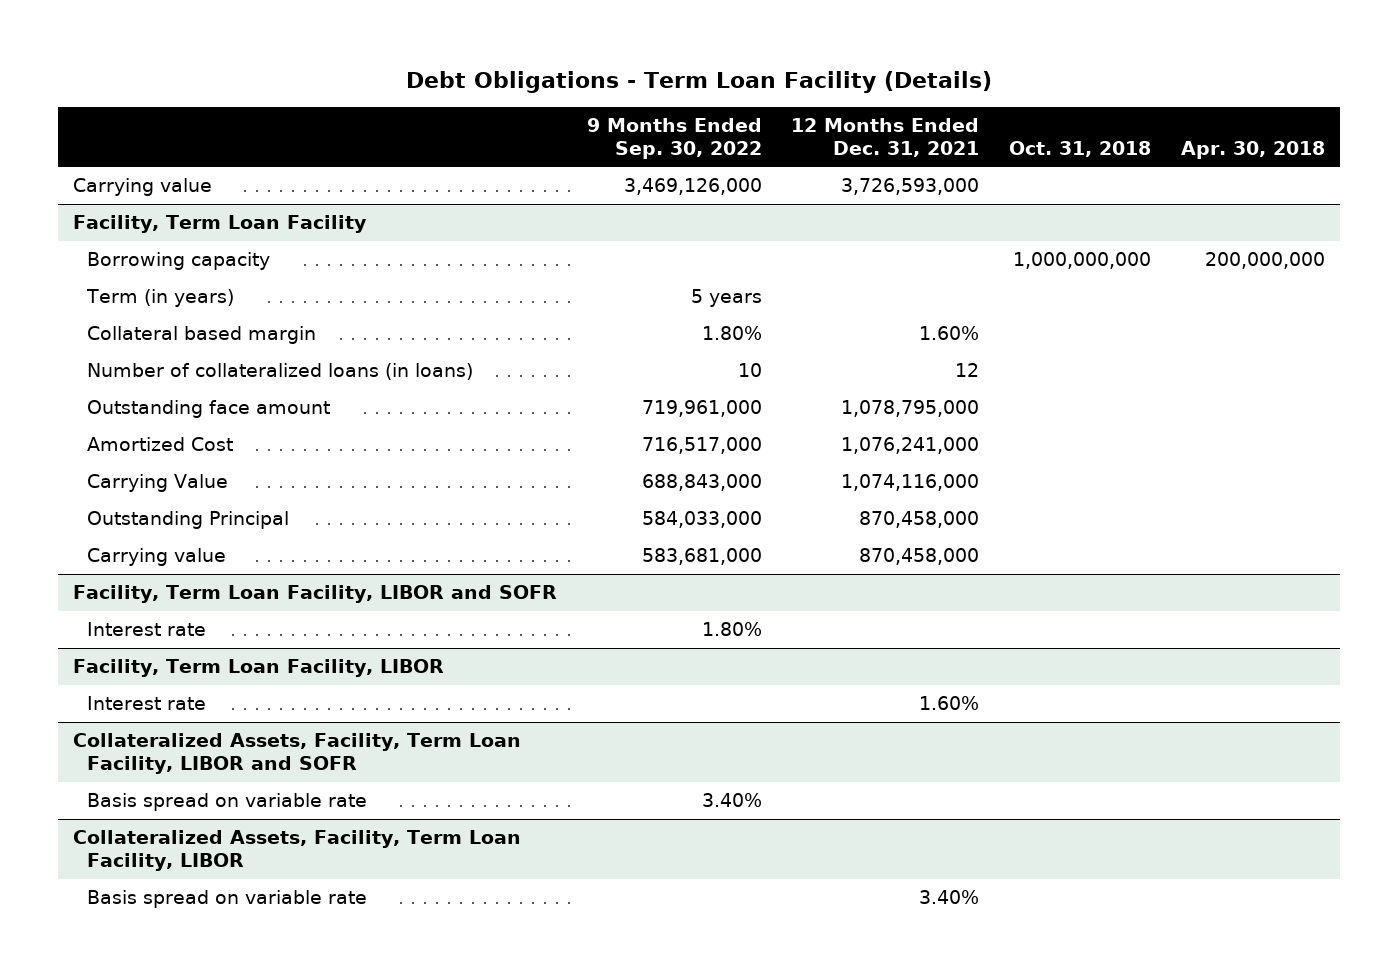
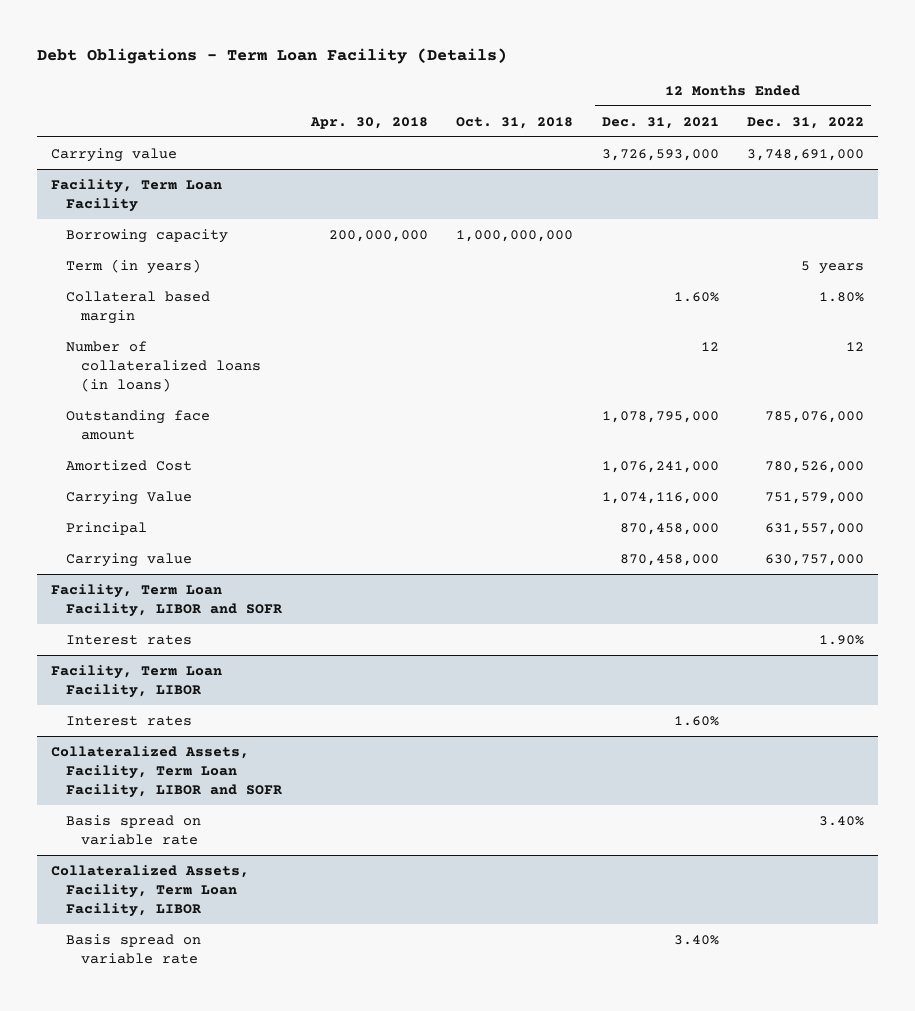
- | 9 Months Ended Sep. 30, 2022 | 12 Months Ended Dec. 31, 2021 | Oct. 31, 2018 | Apr. 30, 2018
+ | Apr. 30, 2018 | Oct. 31, 2018 | 12 Months Ended Dec. 31, 2021 | 12 Months Ended Dec. 31, 2022
@ Facility, Term Loan Facility
- Outstanding Principal | 584,033,000 | 870,458,000 | |
+ Principal | | | 870,458,000 | 631,557,000
@ Facility, Term Loan Facility, LIBOR and SOFR
- Interest rate | 1.80% | | |
+ Interest rates | | | | 1.90%
@ Facility, Term Loan Facility, LIBOR
- Interest rate | | 1.60% | |
+ Interest rates | | | 1.60% |

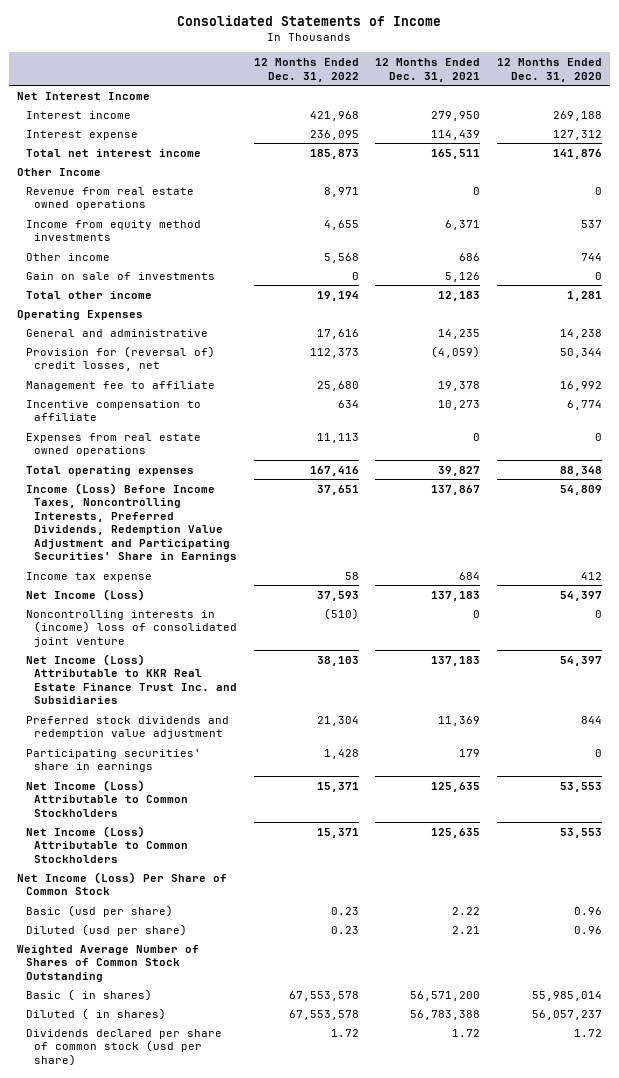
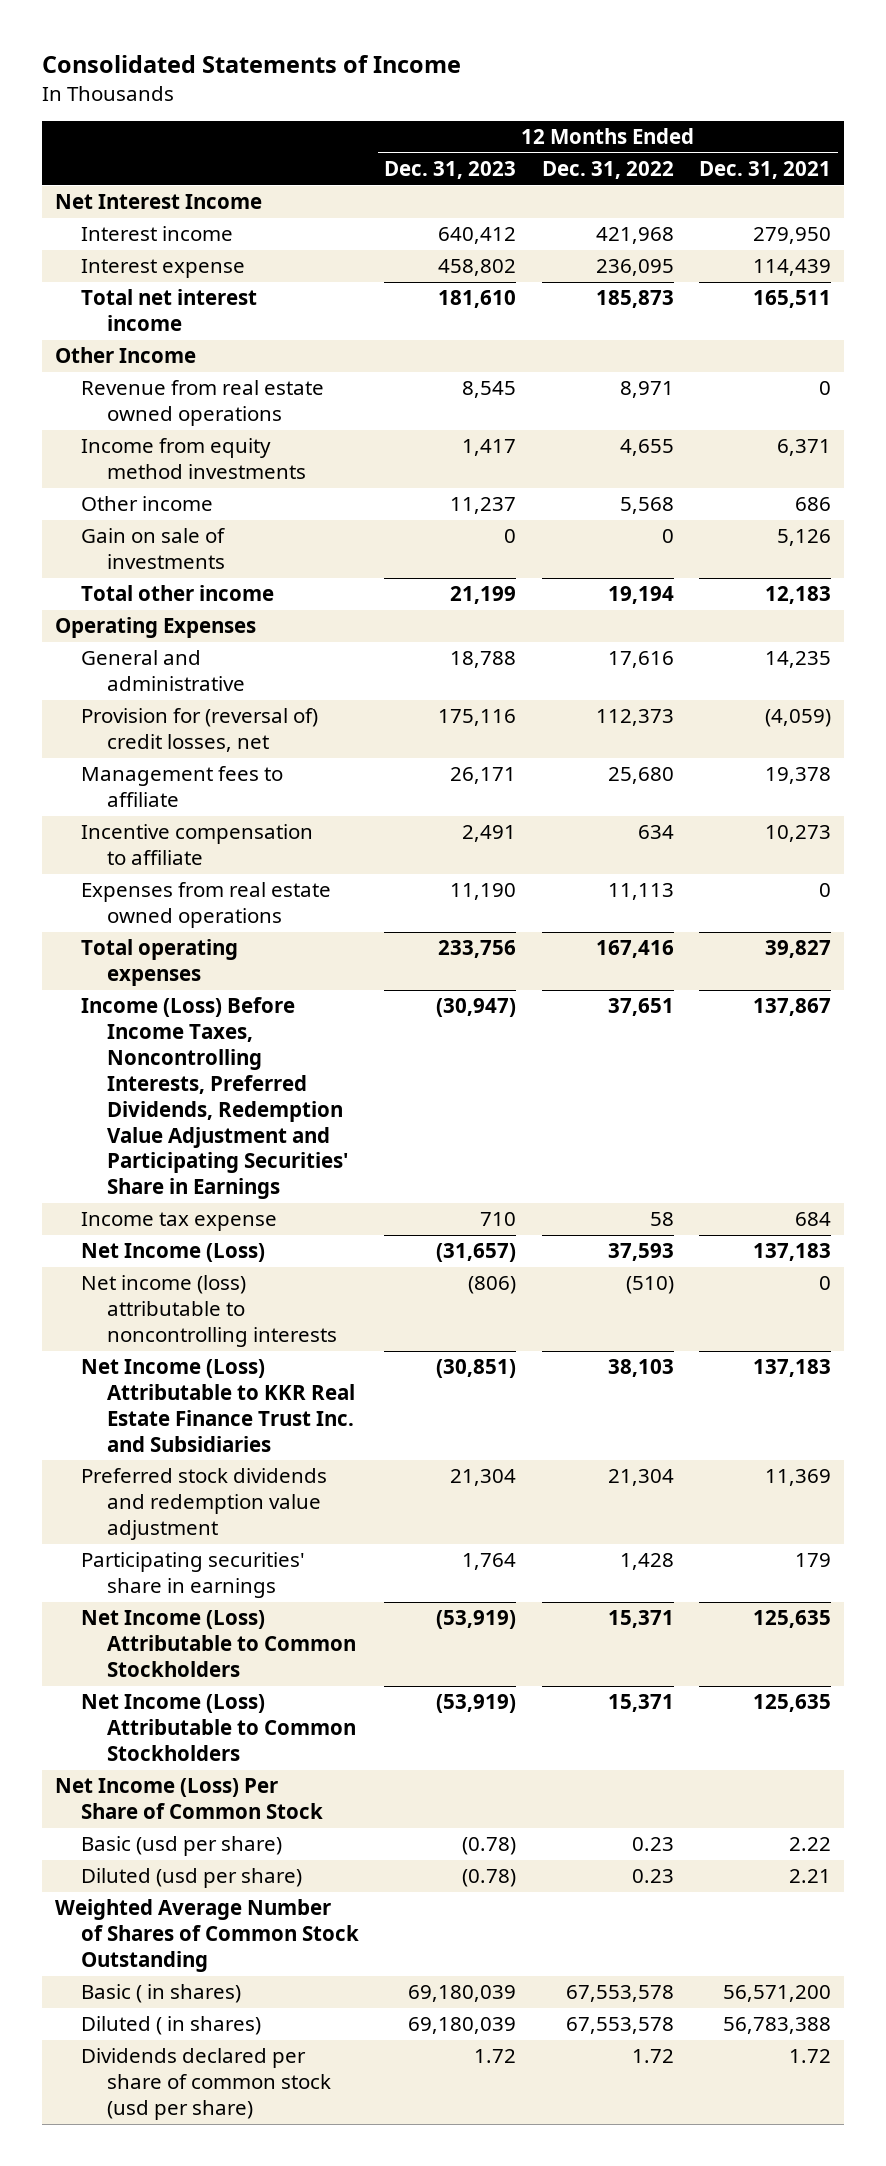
- | 12 Months Ended Dec. 31, 2022 | 12 Months Ended Dec. 31, 2021 | 12 Months Ended Dec. 31, 2020
+ | 12 Months Ended Dec. 31, 2023 | 12 Months Ended Dec. 31, 2022 | 12 Months Ended Dec. 31, 2021
- Management fee to affiliate | 25,680 | 19,378 | 16,992
+ Management fees to affiliate | 26,171 | 25,680 | 19,378
- Noncontrolling interests in (income) loss of consolidated joint venture | (510) | 0 | 0
+ Net income (loss) attributable to noncontrolling interests | (806) | (510) | 0

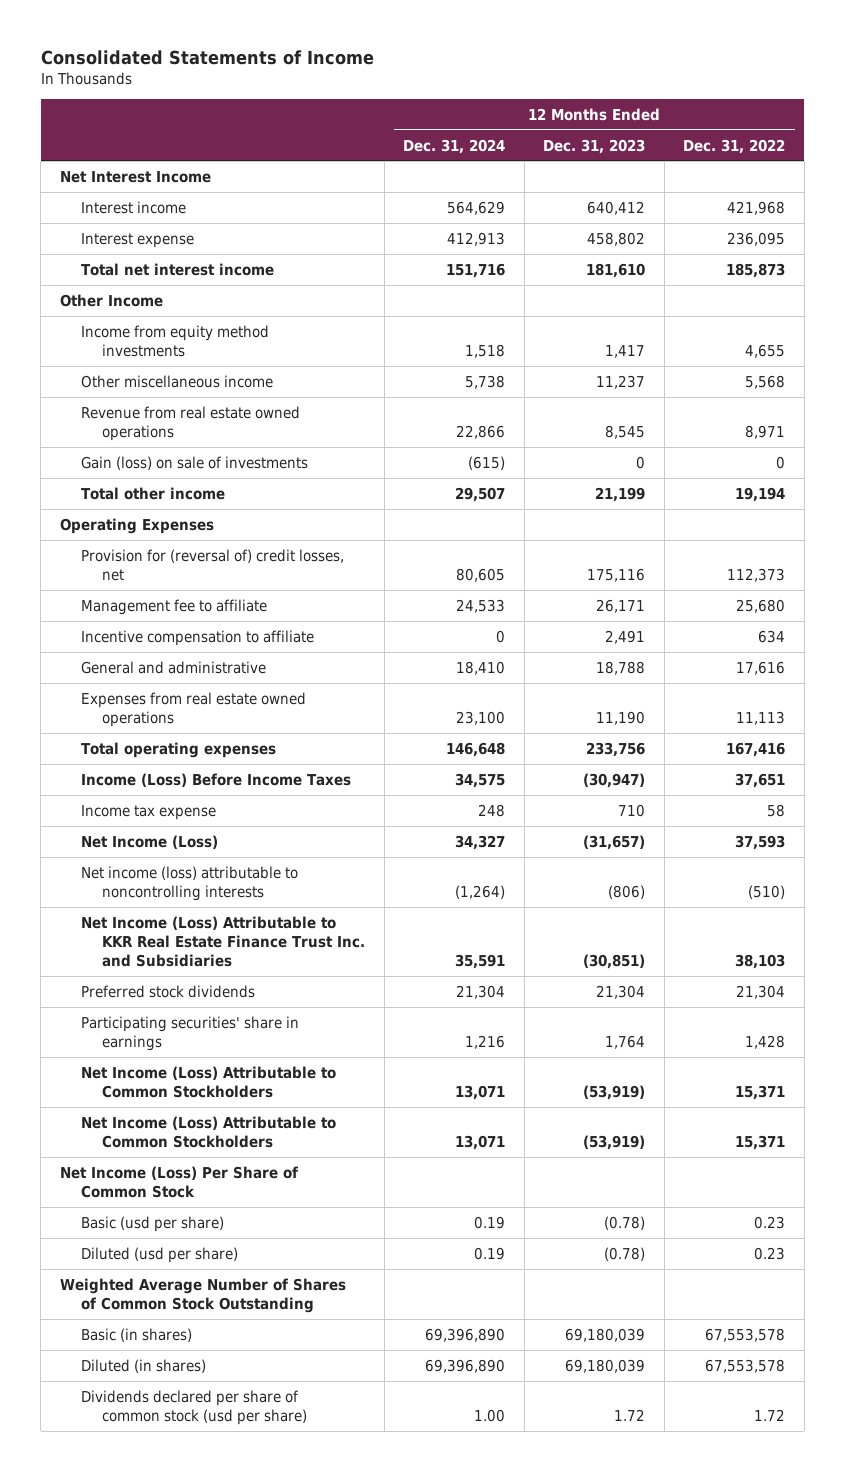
- | 12 Months Ended Dec. 31, 2023 | 12 Months Ended Dec. 31, 2022 | 12 Months Ended Dec. 31, 2021
+ | 12 Months Ended Dec. 31, 2024 | 12 Months Ended Dec. 31, 2023 | 12 Months Ended Dec. 31, 2022
- Other income | 11,237 | 5,568 | 686
- Gain on sale of investments | 0 | 0 | 5,126
+ Other miscellaneous income | 5,738 | 11,237 | 5,568
moved down: Revenue from real estate owned operations | 22,866 | 8,545 | 8,971
+ Gain (loss) on sale of investments | (615) | 0 | 0
- Management fees to affiliate | 26,171 | 25,680 | 19,378
+ Management fee to affiliate | 24,533 | 26,171 | 25,680
moved down: General and administrative | 18,410 | 18,788 | 17,616
- Income (Loss) Before Income Taxes, Noncontrolling Interests, Preferred Dividends, Redemption Value Adjustment and Participating Securities' Share in Earnings | (30,947) | 37,651 | 137,867
+ Income (Loss) Before Income Taxes | 34,575 | (30,947) | 37,651
- Preferred stock dividends and redemption value adjustment | 21,304 | 21,304 | 11,369
+ Preferred stock dividends | 21,304 | 21,304 | 21,304
- Basic ( in shares) | 69,180,039 | 67,553,578 | 56,571,200
- Diluted ( in shares) | 69,180,039 | 67,553,578 | 56,783,388
+ Basic (in shares) | 69,396,890 | 69,180,039 | 67,553,578
+ Diluted (in shares) | 69,396,890 | 69,180,039 | 67,553,578

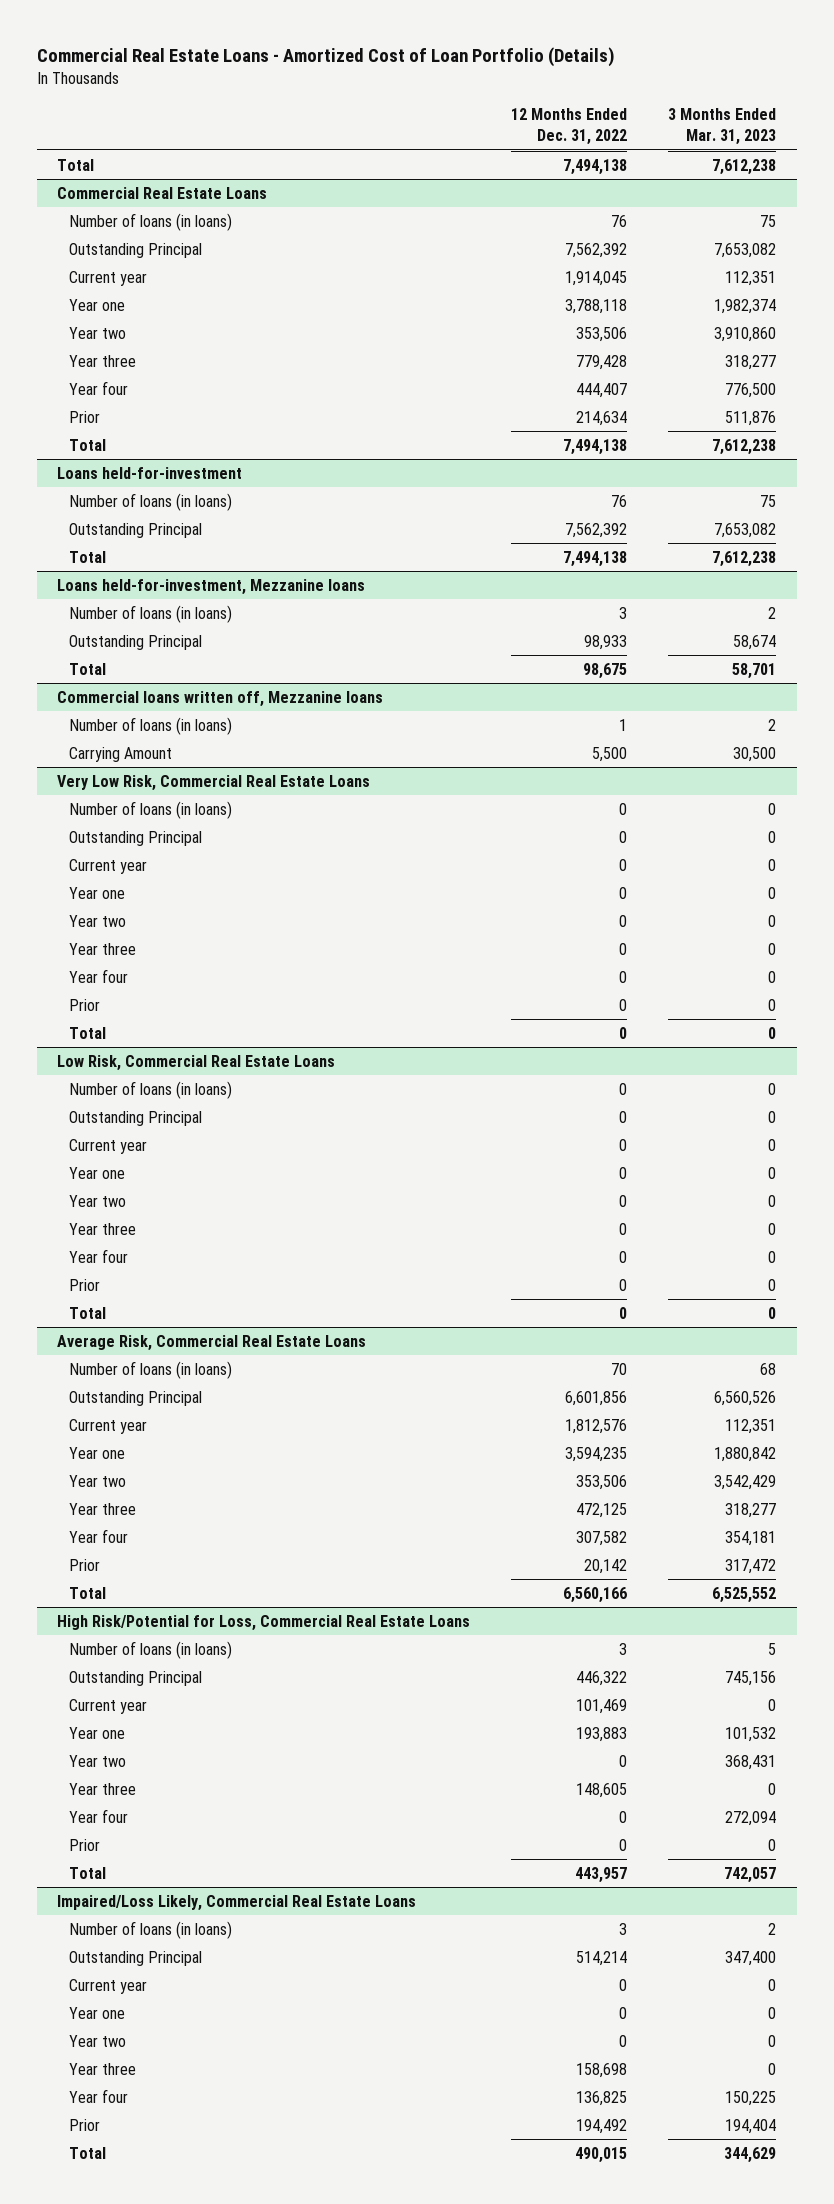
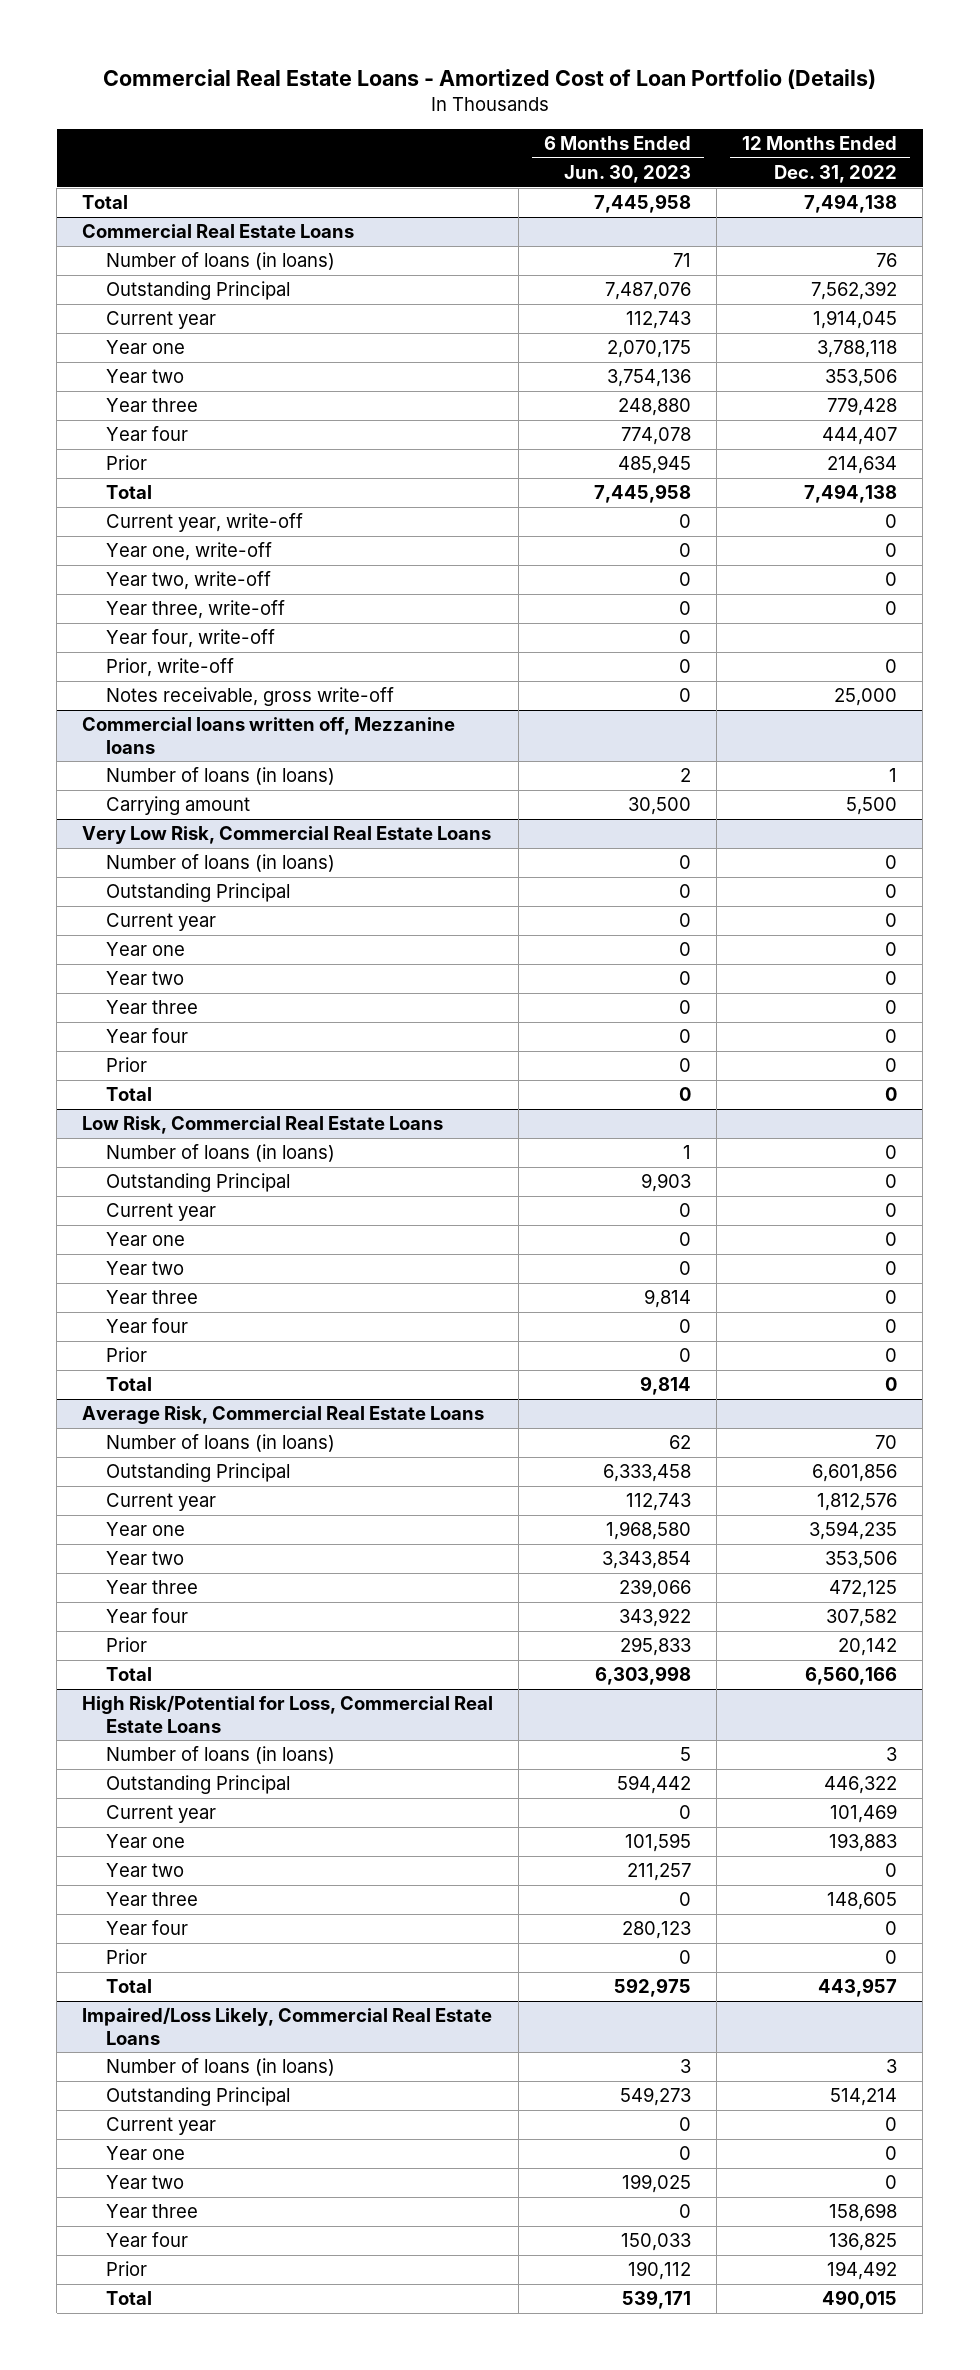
- | 12 Months Ended Dec. 31, 2022 | 3 Months Ended Mar. 31, 2023
+ | 6 Months Ended Jun. 30, 2023 | 12 Months Ended Dec. 31, 2022
- Loans held-for-investment
- Number of loans (in loans) | 76 | 75
- Outstanding Principal | 7,562,392 | 7,653,082
- Total | 7,494,138 | 7,612,238
- Loans held-for-investment, Mezzanine loans
- Number of loans (in loans) | 3 | 2
- Outstanding Principal | 98,933 | 58,674
- Total | 98,675 | 58,701
@ Commercial Real Estate Loans
+ Current year, write-off | 0 | 0
+ Year one, write-off | 0 | 0
+ Year two, write-off | 0 | 0
+ Year three, write-off | 0 | 0
+ Year four, write-off | 0 |
+ Prior, write-off | 0 | 0
+ Notes receivable, gross write-off | 0 | 25,000
@ Commercial loans written off, Mezzanine loans
- Carrying Amount | 5,500 | 30,500
+ Carrying amount | 30,500 | 5,500

